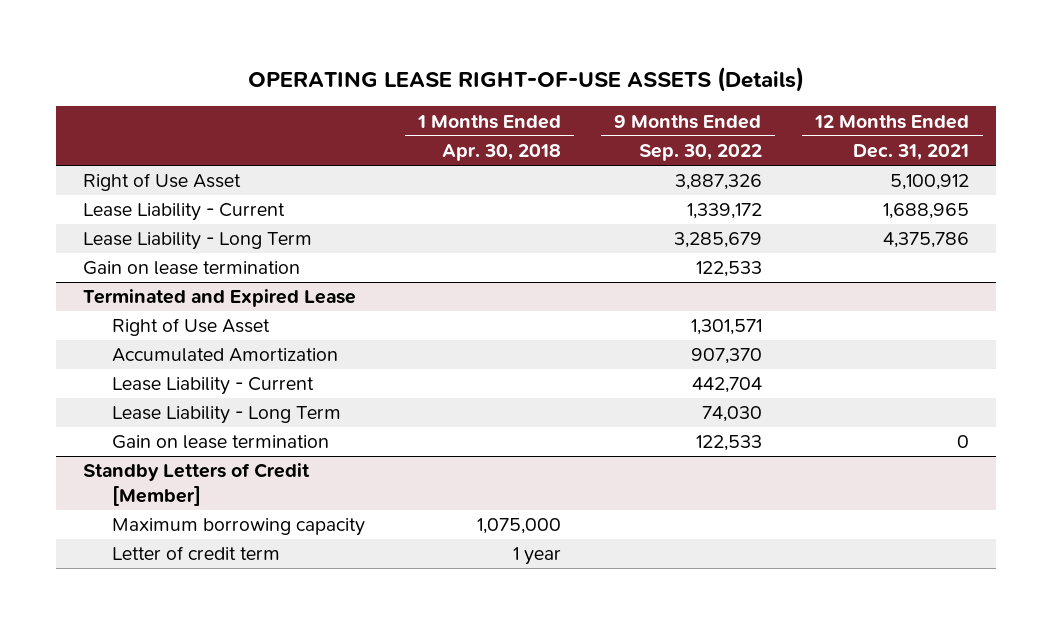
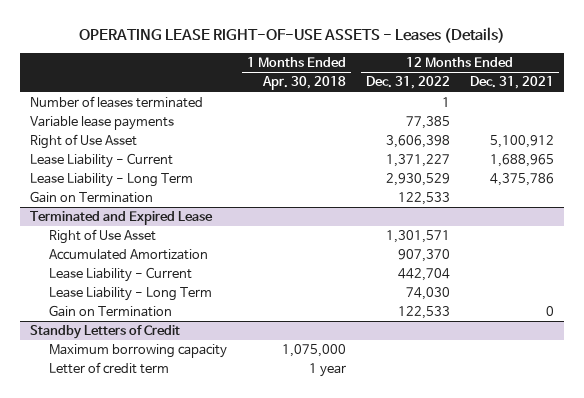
- OPERATING LEASE RIGHT-OF-USE ASSETS (Details)
+ OPERATING LEASE RIGHT-OF-USE ASSETS - Leases (Details)
- | 1 Months Ended Apr. 30, 2018 | 9 Months Ended Sep. 30, 2022 | 12 Months Ended Dec. 31, 2021
+ | 1 Months Ended Apr. 30, 2018 | 12 Months Ended Dec. 31, 2022 | 12 Months Ended Dec. 31, 2021
+ Number of leases terminated | | 1 |
+ Variable lease payments | | 77,385 |
- Gain on lease termination | | 122,533 |
+ Gain on Termination | | 122,533 |
@ Terminated and Expired Lease
- Gain on lease termination | | 122,533 | 0
- Standby Letters of Credit [Member]
@ Terminated and Expired Lease
+ Gain on Termination | | 122,533 | 0
+ Standby Letters of Credit

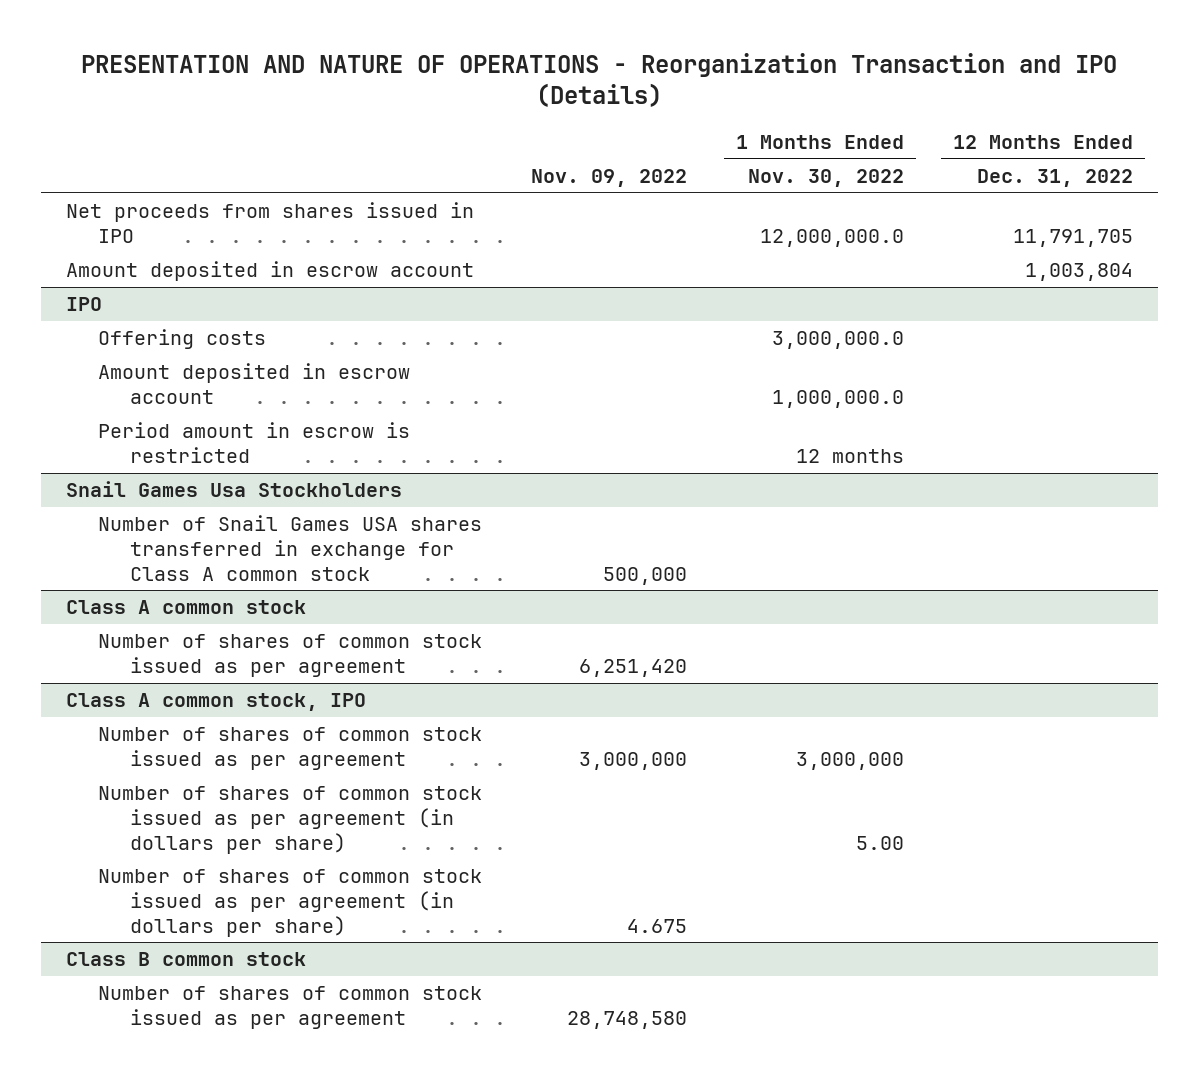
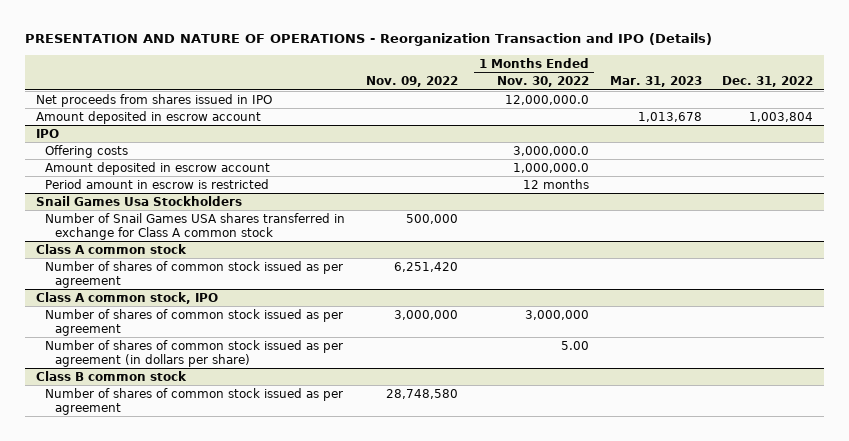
- | Nov. 09, 2022 | 1 Months Ended Nov. 30, 2022 | 12 Months Ended Dec. 31, 2022
+ | Nov. 09, 2022 | 1 Months Ended Nov. 30, 2022 | Mar. 31, 2023 | Dec. 31, 2022
@ Class A common stock, IPO
- Number of shares of common stock issued as per agreement (in dollars per share) | 4.675 | |

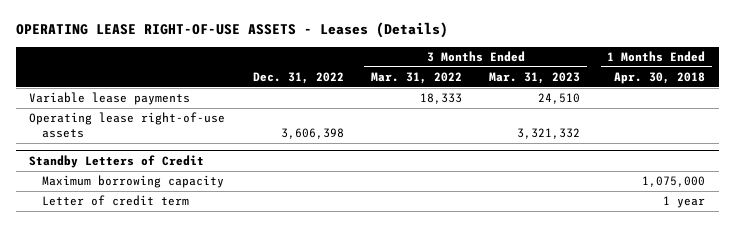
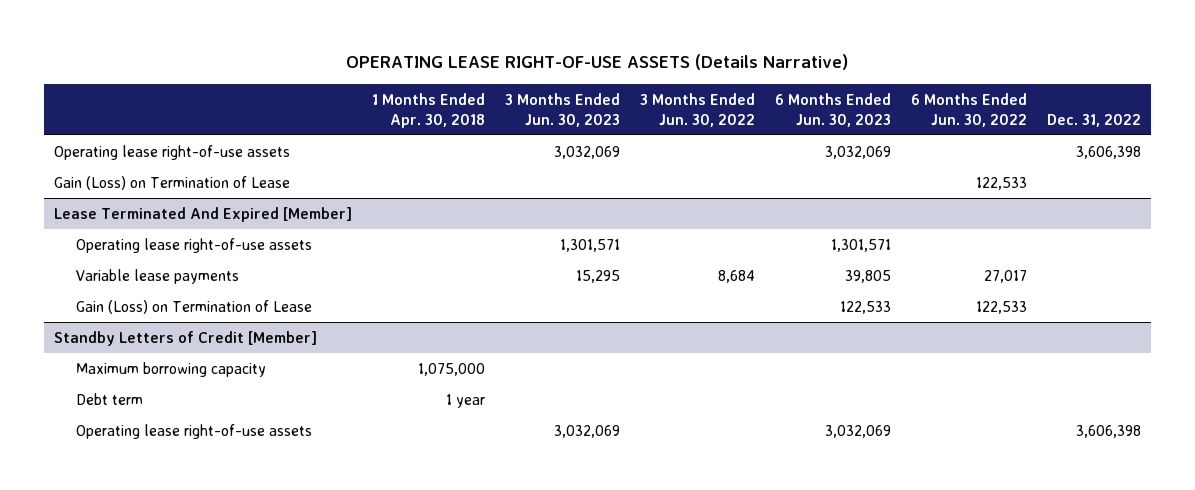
- OPERATING LEASE RIGHT-OF-USE ASSETS - Leases (Details)
+ OPERATING LEASE RIGHT-OF-USE ASSETS (Details Narrative)
- | Dec. 31, 2022 | 3 Months Ended Mar. 31, 2022 | 3 Months Ended Mar. 31, 2023 | 1 Months Ended Apr. 30, 2018
+ | 1 Months Ended Apr. 30, 2018 | 3 Months Ended Jun. 30, 2023 | 3 Months Ended Jun. 30, 2022 | 6 Months Ended Jun. 30, 2023 | 6 Months Ended Jun. 30, 2022 | Dec. 31, 2022
- Variable lease payments | | 18,333 | 24,510 |
- Standby Letters of Credit
+ Gain (Loss) on Termination of Lease | | | | | 122,533 |
+ Lease Terminated And Expired [Member]
+ Operating lease right-of-use assets | | 1,301,571 | | 1,301,571 | |
+ Variable lease payments | | 15,295 | 8,684 | 39,805 | 27,017 |
+ Gain (Loss) on Termination of Lease | | | | 122,533 | 122,533 |
+ Standby Letters of Credit [Member]
- Letter of credit term | | | | 1 year
+ Debt term | 1 year | | | | |
+ Operating lease right-of-use assets | | 3,032,069 | | 3,032,069 | | 3,606,398

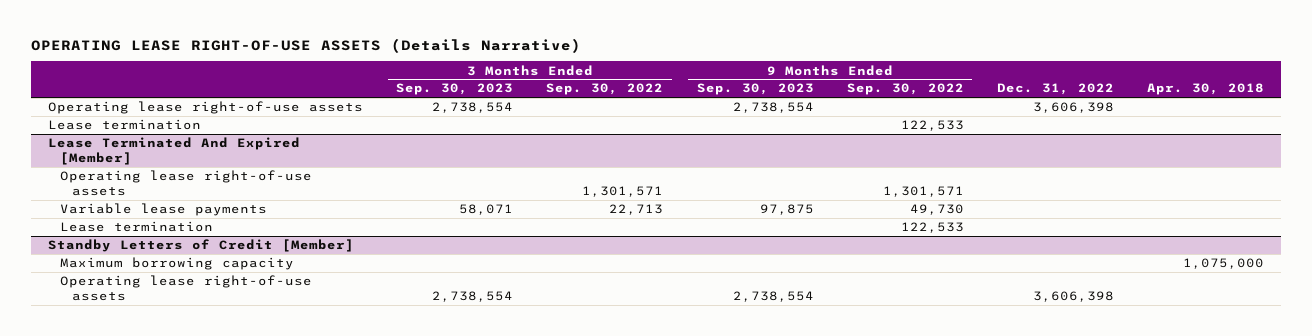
- | 1 Months Ended Apr. 30, 2018 | 3 Months Ended Jun. 30, 2023 | 3 Months Ended Jun. 30, 2022 | 6 Months Ended Jun. 30, 2023 | 6 Months Ended Jun. 30, 2022 | Dec. 31, 2022
+ | 3 Months Ended Sep. 30, 2023 | 3 Months Ended Sep. 30, 2022 | 9 Months Ended Sep. 30, 2023 | 9 Months Ended Sep. 30, 2022 | Dec. 31, 2022 | Apr. 30, 2018
- Gain (Loss) on Termination of Lease | | | | | 122,533 |
+ Lease termination | | | | 122,533 | |
@ Lease Terminated And Expired [Member]
- Gain (Loss) on Termination of Lease | | | | 122,533 | 122,533 |
+ Lease termination | | | | 122,533 | |
@ Standby Letters of Credit [Member]
- Debt term | 1 year | | | | |

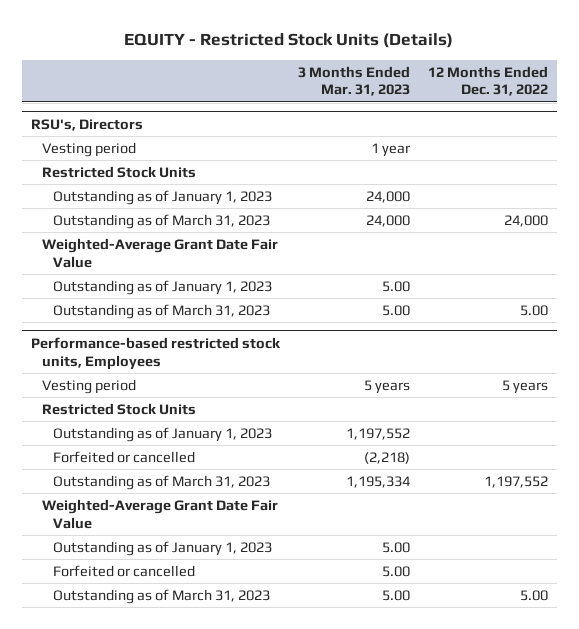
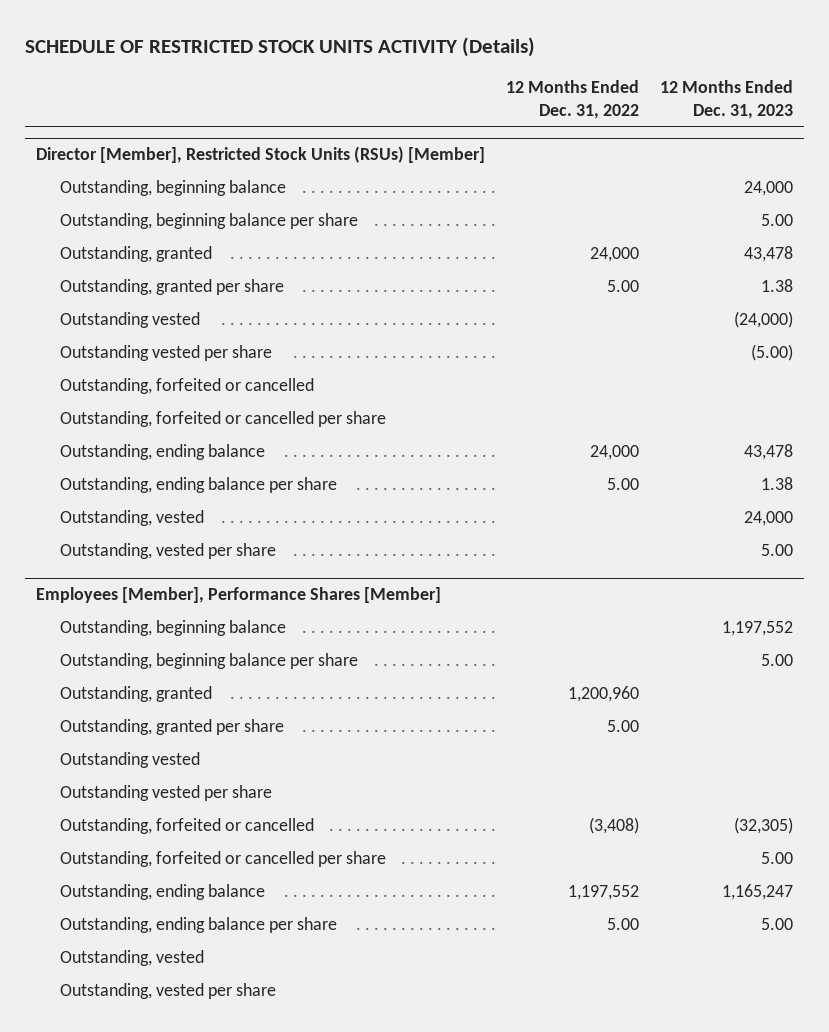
- EQUITY - Restricted Stock Units (Details)
+ SCHEDULE OF RESTRICTED STOCK UNITS ACTIVITY (Details)
- | 3 Months Ended Mar. 31, 2023 | 12 Months Ended Dec. 31, 2022
+ | 12 Months Ended Dec. 31, 2022 | 12 Months Ended Dec. 31, 2023
- RSU's, Directors
- Vesting period | 1 year |
- Restricted Stock Units
- Outstanding as of January 1, 2023 | 24,000 |
- Outstanding as of March 31, 2023 | 24,000 | 24,000
- Weighted-Average Grant Date Fair Value
- Outstanding as of January 1, 2023 | 5.00 |
- Outstanding as of March 31, 2023 | 5.00 | 5.00
- Performance-based restricted stock units, Employees
- Vesting period | 5 years | 5 years
- Restricted Stock Units
- Outstanding as of January 1, 2023 | 1,197,552 |
- Forfeited or cancelled | (2,218) |
- Outstanding as of March 31, 2023 | 1,195,334 | 1,197,552
- Weighted-Average Grant Date Fair Value
- Outstanding as of January 1, 2023 | 5.00 |
- Forfeited or cancelled | 5.00 |
- Outstanding as of March 31, 2023 | 5.00 | 5.00
+ Director [Member], Restricted Stock Units (RSUs) [Member]
+ Outstanding, beginning balance | | 24,000
+ Outstanding, beginning balance per share | | 5.00
+ Outstanding, granted | 24,000 | 43,478
+ Outstanding, granted per share | 5.00 | 1.38
+ Outstanding vested | | (24,000)
+ Outstanding vested per share | | (5.00)
+ Outstanding, forfeited or cancelled
+ Outstanding, forfeited or cancelled per share
+ Outstanding, ending balance | 24,000 | 43,478
+ Outstanding, ending balance per share | 5.00 | 1.38
+ Outstanding, vested | | 24,000
+ Outstanding, vested per share | | 5.00
+ Employees [Member], Performance Shares [Member]
+ Outstanding, beginning balance | | 1,197,552
+ Outstanding, beginning balance per share | | 5.00
+ Outstanding, granted | 1,200,960 |
+ Outstanding, granted per share | 5.00 |
+ Outstanding vested
+ Outstanding vested per share
+ Outstanding, forfeited or cancelled | (3,408) | (32,305)
+ Outstanding, forfeited or cancelled per share | | 5.00
+ Outstanding, ending balance | 1,197,552 | 1,165,247
+ Outstanding, ending balance per share | 5.00 | 5.00
+ Outstanding, vested
+ Outstanding, vested per share

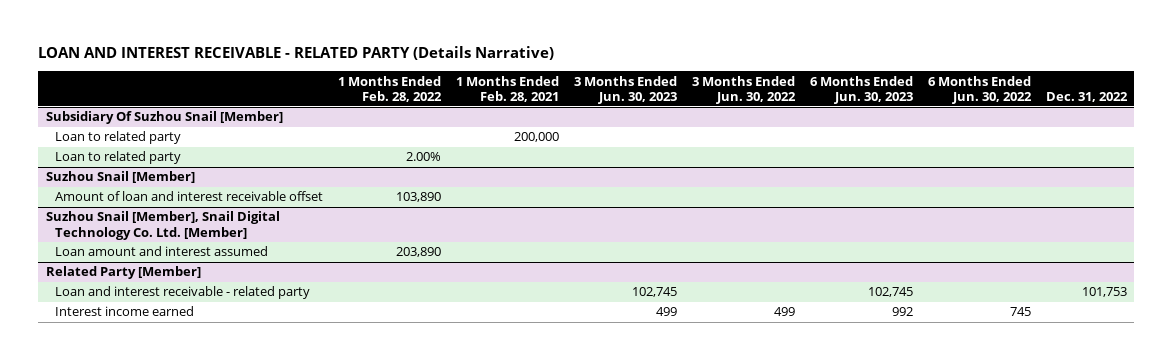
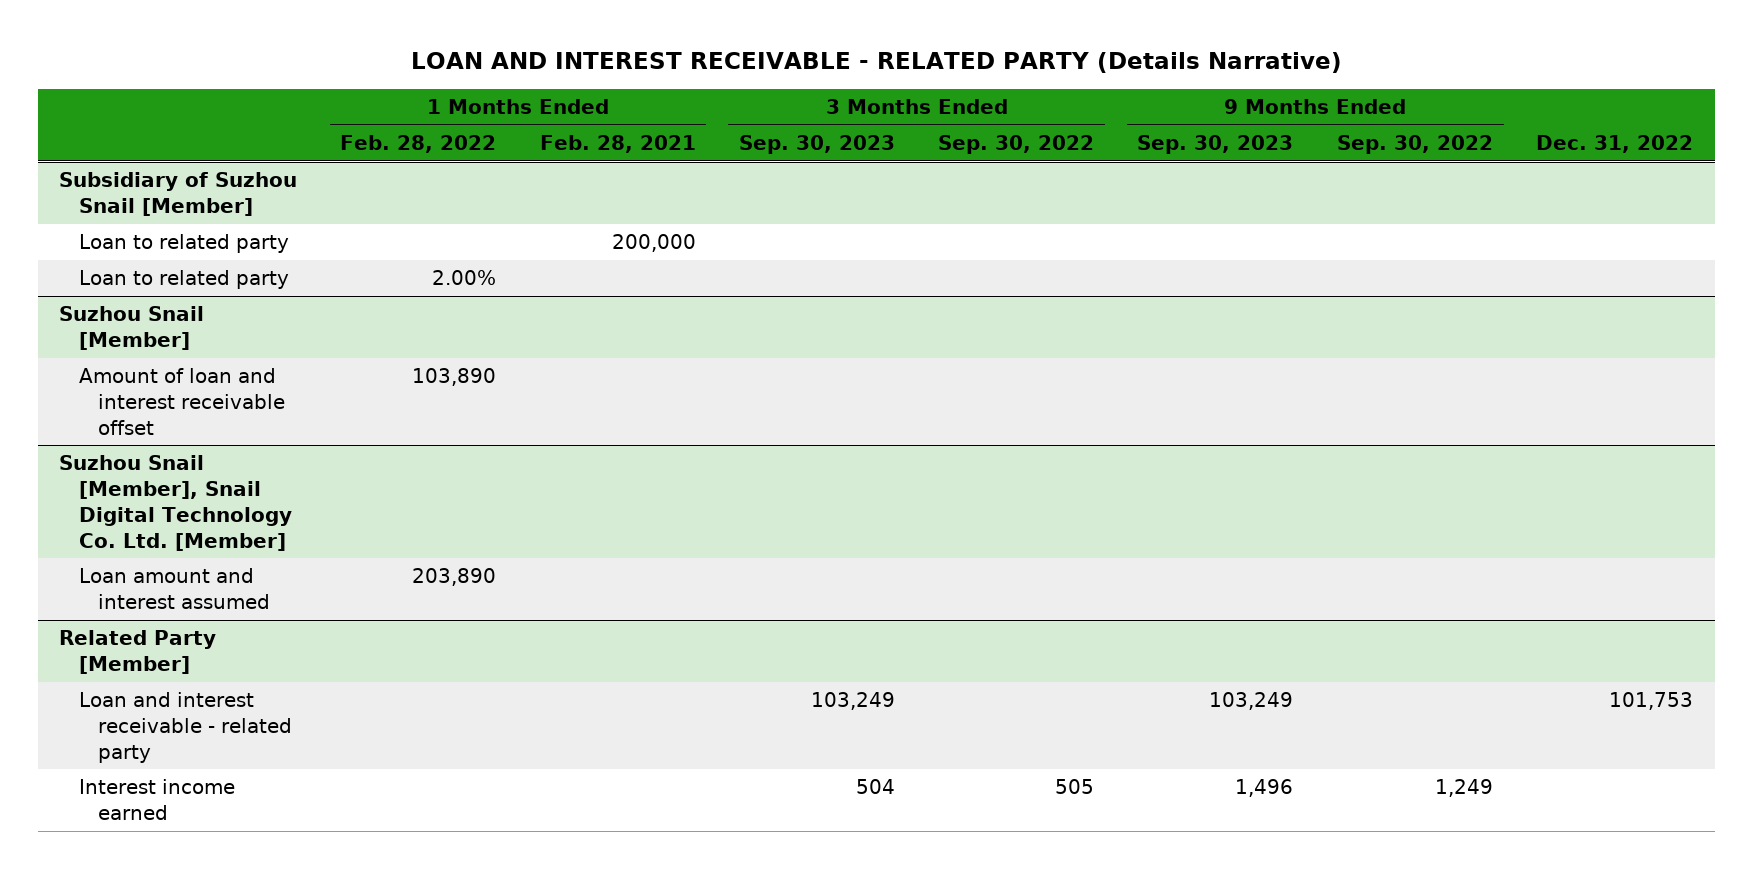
- | 1 Months Ended Feb. 28, 2022 | 1 Months Ended Feb. 28, 2021 | 3 Months Ended Jun. 30, 2023 | 3 Months Ended Jun. 30, 2022 | 6 Months Ended Jun. 30, 2023 | 6 Months Ended Jun. 30, 2022 | Dec. 31, 2022
+ | 1 Months Ended Feb. 28, 2022 | 1 Months Ended Feb. 28, 2021 | 3 Months Ended Sep. 30, 2023 | 3 Months Ended Sep. 30, 2022 | 9 Months Ended Sep. 30, 2023 | 9 Months Ended Sep. 30, 2022 | Dec. 31, 2022
- Subsidiary Of Suzhou Snail [Member]
+ Subsidiary of Suzhou Snail [Member]

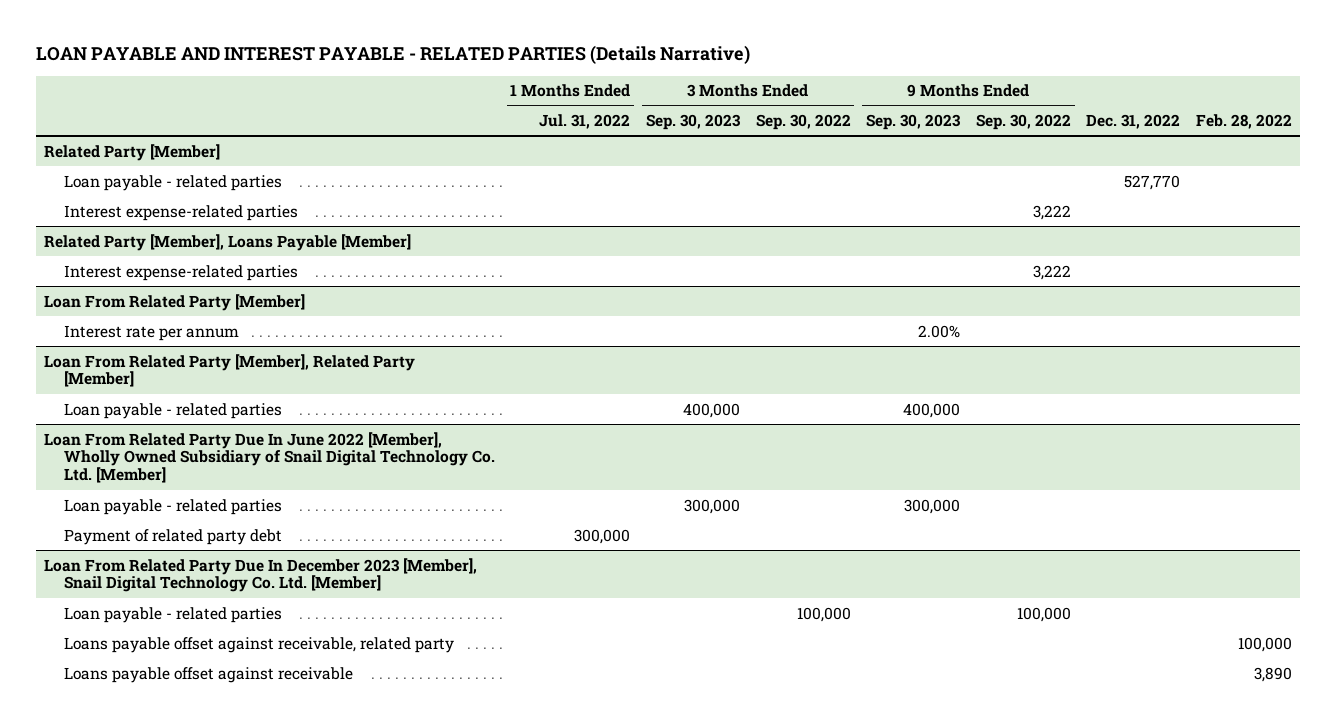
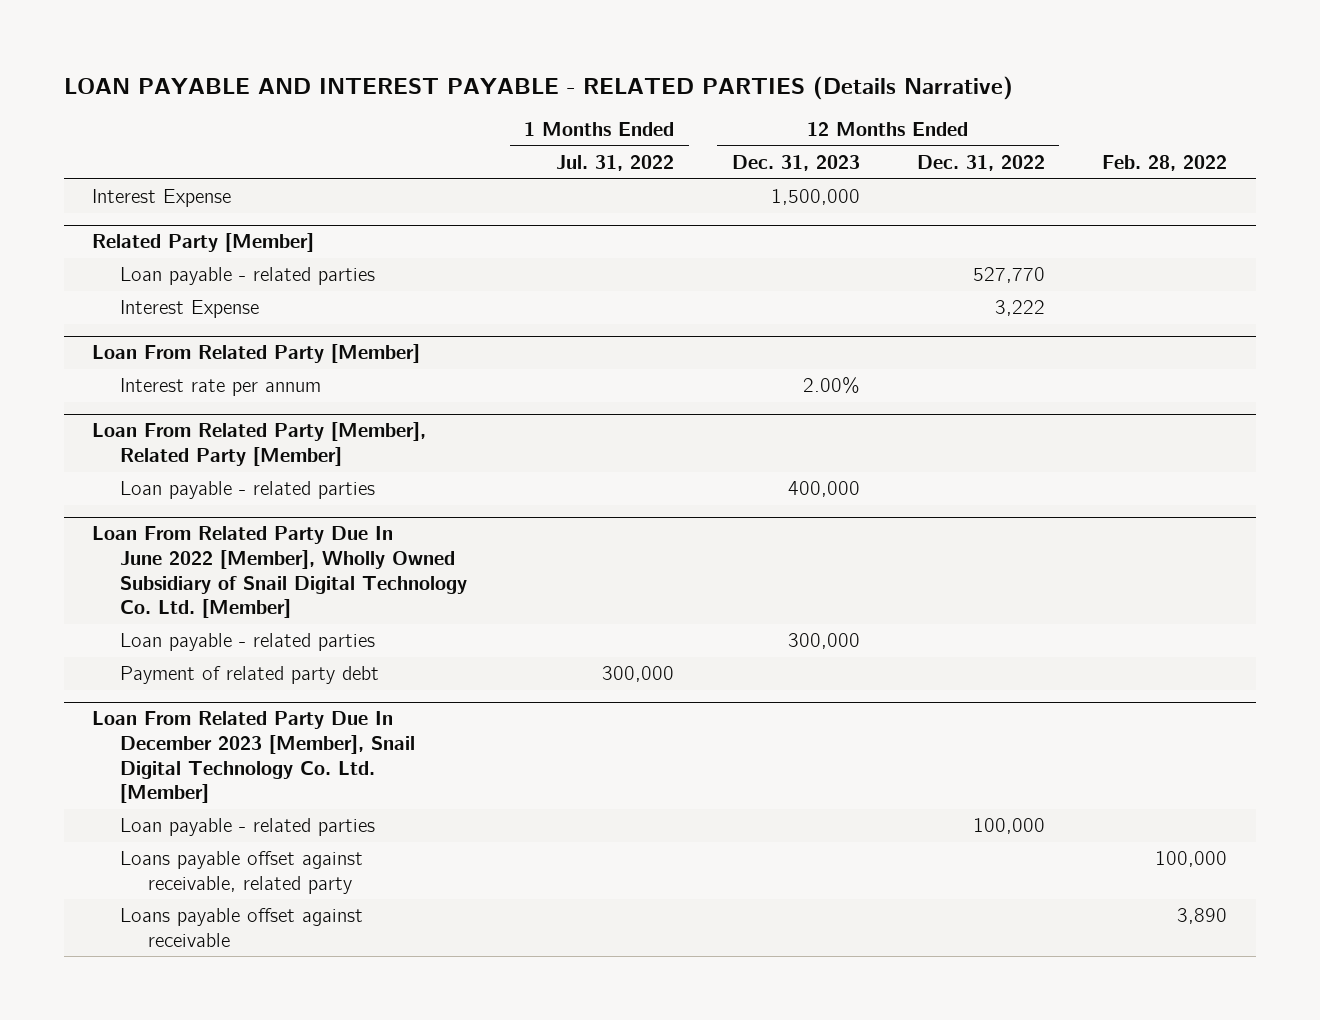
- | 1 Months Ended Jul. 31, 2022 | 3 Months Ended Sep. 30, 2023 | 3 Months Ended Sep. 30, 2022 | 9 Months Ended Sep. 30, 2023 | 9 Months Ended Sep. 30, 2022 | Dec. 31, 2022 | Feb. 28, 2022
+ | 1 Months Ended Jul. 31, 2022 | 12 Months Ended Dec. 31, 2023 | 12 Months Ended Dec. 31, 2022 | Feb. 28, 2022
+ Interest Expense | | 1,500,000 | |
@ Related Party [Member]
- Interest expense-related parties | | | | | 3,222 | |
- Related Party [Member], Loans Payable [Member]
- Interest expense-related parties | | | | | 3,222 | |
@ Related Party [Member]
+ Interest Expense | | | 3,222 |

